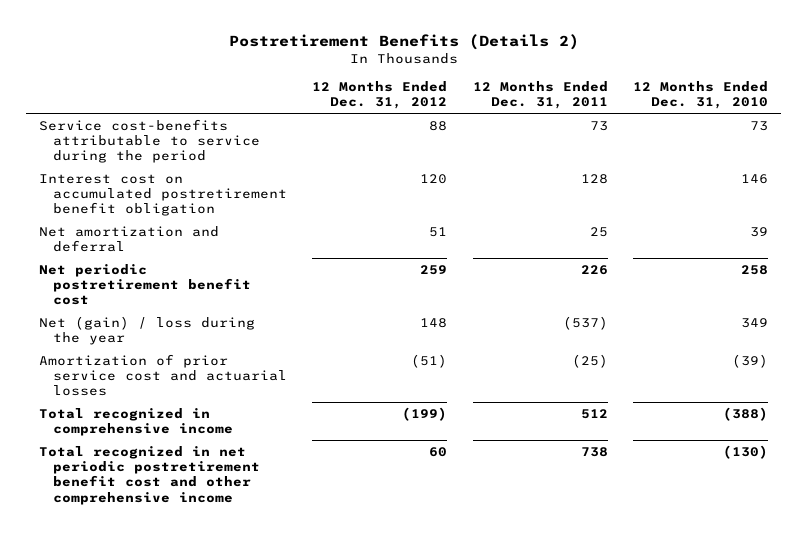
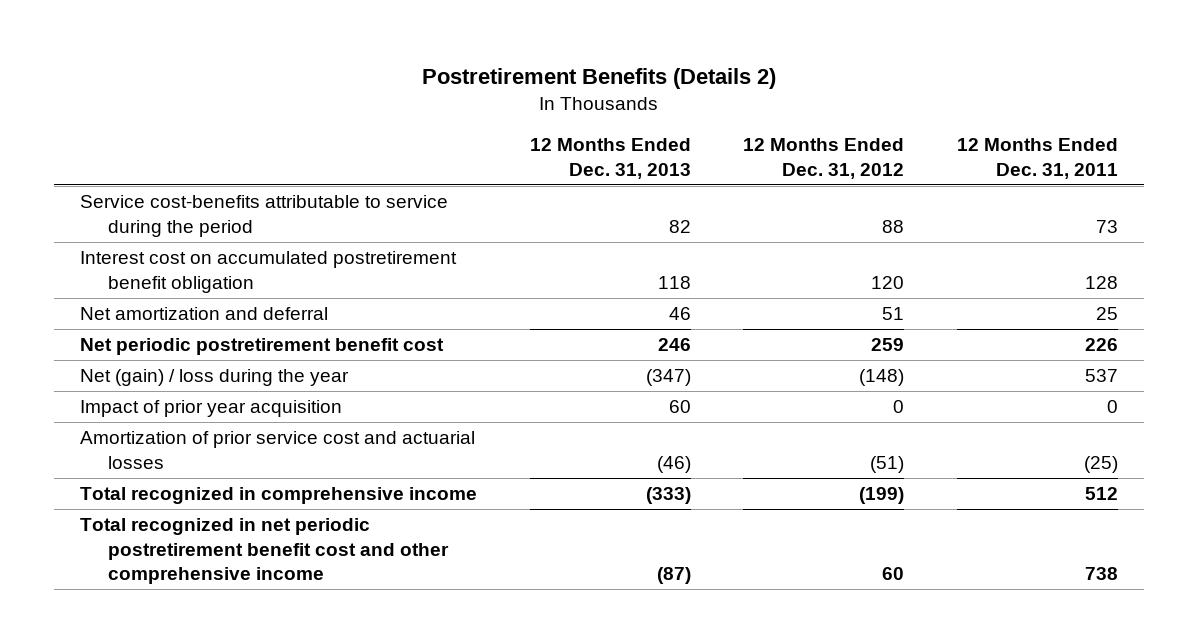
- | 12 Months Ended Dec. 31, 2012 | 12 Months Ended Dec. 31, 2011 | 12 Months Ended Dec. 31, 2010
+ | 12 Months Ended Dec. 31, 2013 | 12 Months Ended Dec. 31, 2012 | 12 Months Ended Dec. 31, 2011
- Net (gain) / loss during the year | 148 | (537) | 349
+ Net (gain) / loss during the year | (347) | (148) | 537
+ Impact of prior year acquisition | 60 | 0 | 0

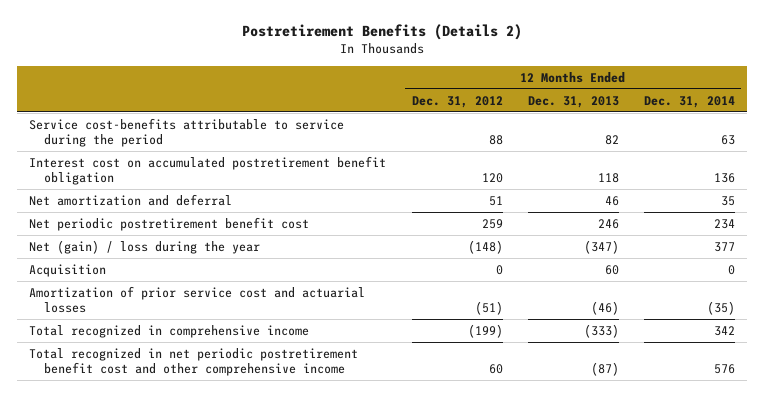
- | 12 Months Ended Dec. 31, 2013 | 12 Months Ended Dec. 31, 2012 | 12 Months Ended Dec. 31, 2011
+ | 12 Months Ended Dec. 31, 2012 | 12 Months Ended Dec. 31, 2013 | 12 Months Ended Dec. 31, 2014
- Impact of prior year acquisition | 60 | 0 | 0
+ Acquisition | 0 | 60 | 0

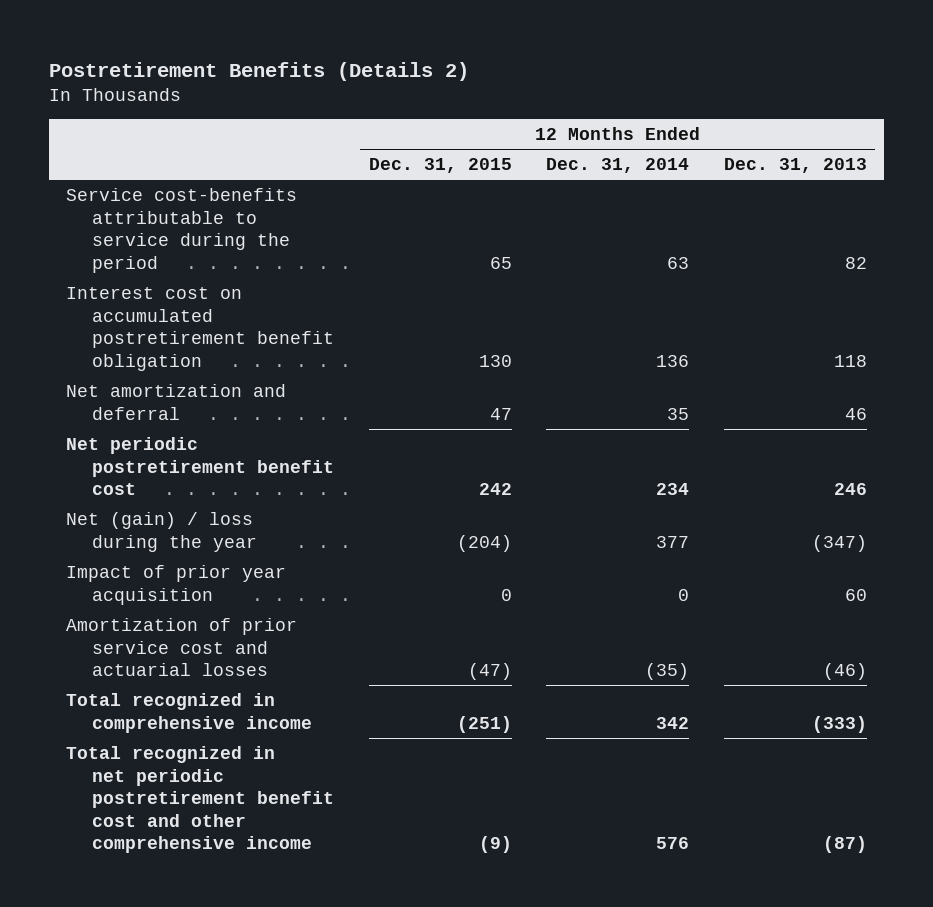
- | 12 Months Ended Dec. 31, 2012 | 12 Months Ended Dec. 31, 2013 | 12 Months Ended Dec. 31, 2014
+ | 12 Months Ended Dec. 31, 2015 | 12 Months Ended Dec. 31, 2014 | 12 Months Ended Dec. 31, 2013
- Acquisition | 0 | 60 | 0
+ Impact of prior year acquisition | 0 | 0 | 60

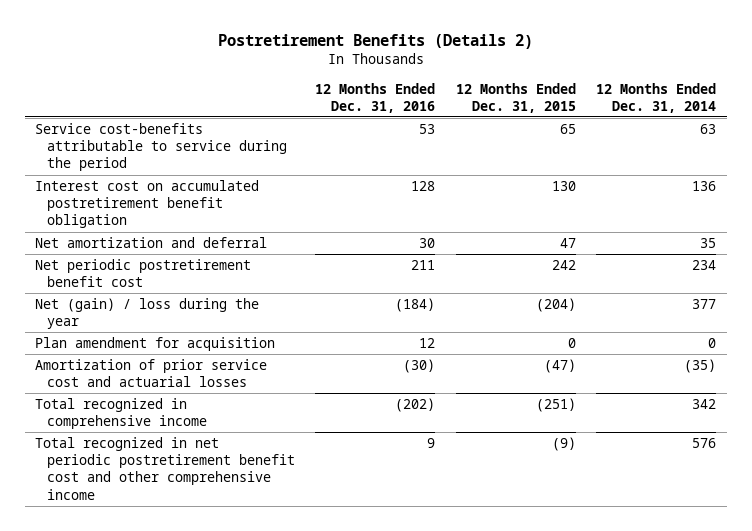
- | 12 Months Ended Dec. 31, 2015 | 12 Months Ended Dec. 31, 2014 | 12 Months Ended Dec. 31, 2013
+ | 12 Months Ended Dec. 31, 2016 | 12 Months Ended Dec. 31, 2015 | 12 Months Ended Dec. 31, 2014
- Impact of prior year acquisition | 0 | 0 | 60
+ Plan amendment for acquisition | 12 | 0 | 0

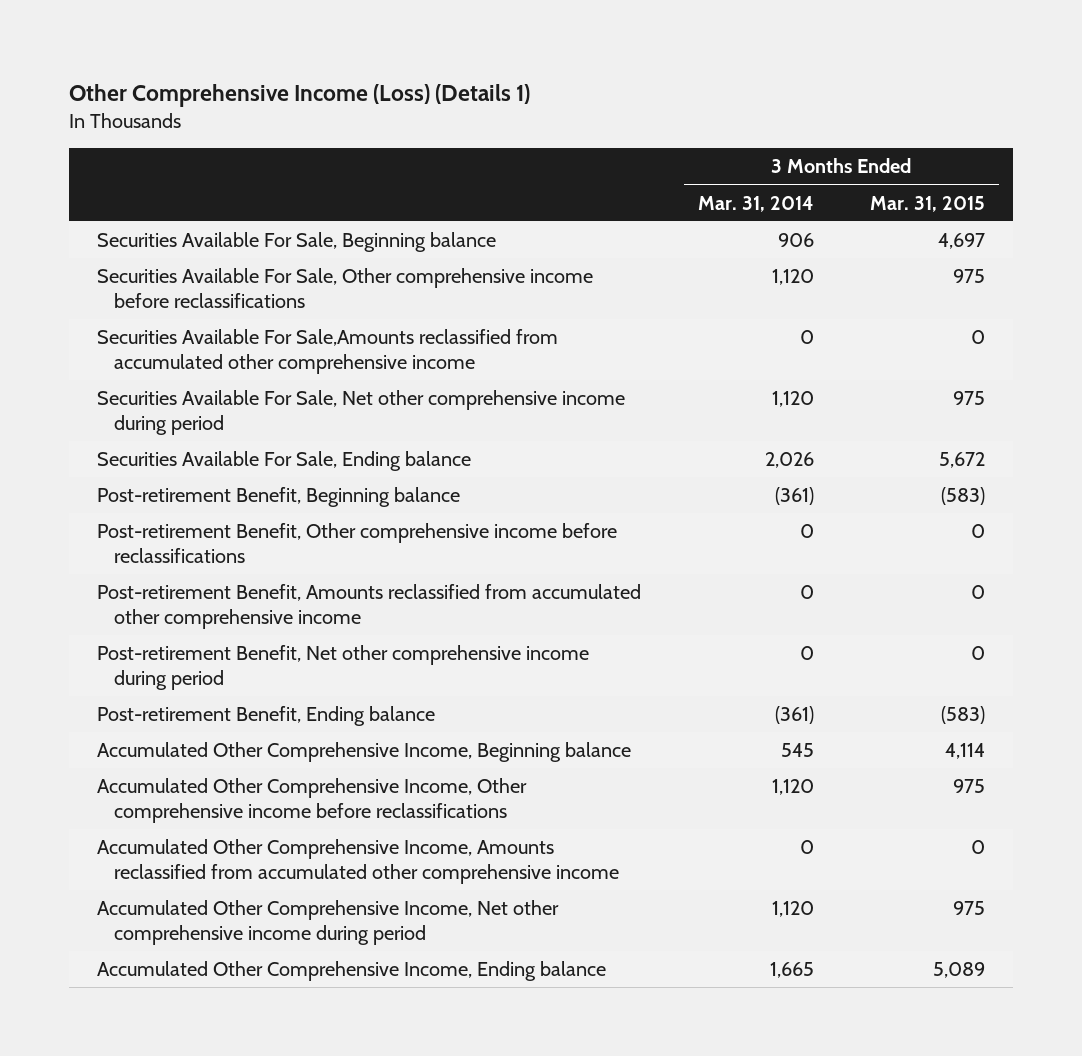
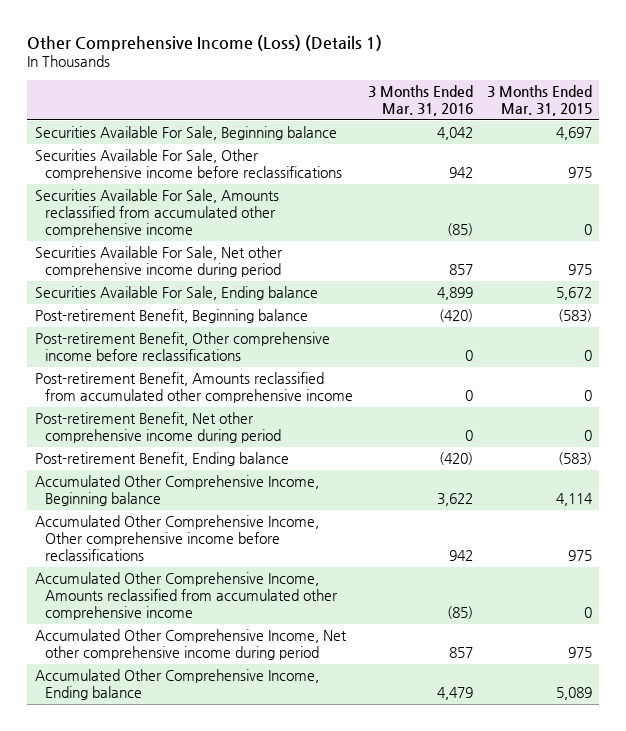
- | 3 Months Ended Mar. 31, 2014 | 3 Months Ended Mar. 31, 2015
+ | 3 Months Ended Mar. 31, 2016 | 3 Months Ended Mar. 31, 2015
- Securities Available For Sale,Amounts reclassified from accumulated other comprehensive income | 0 | 0
+ Securities Available For Sale, Amounts reclassified from accumulated other comprehensive income | (85) | 0

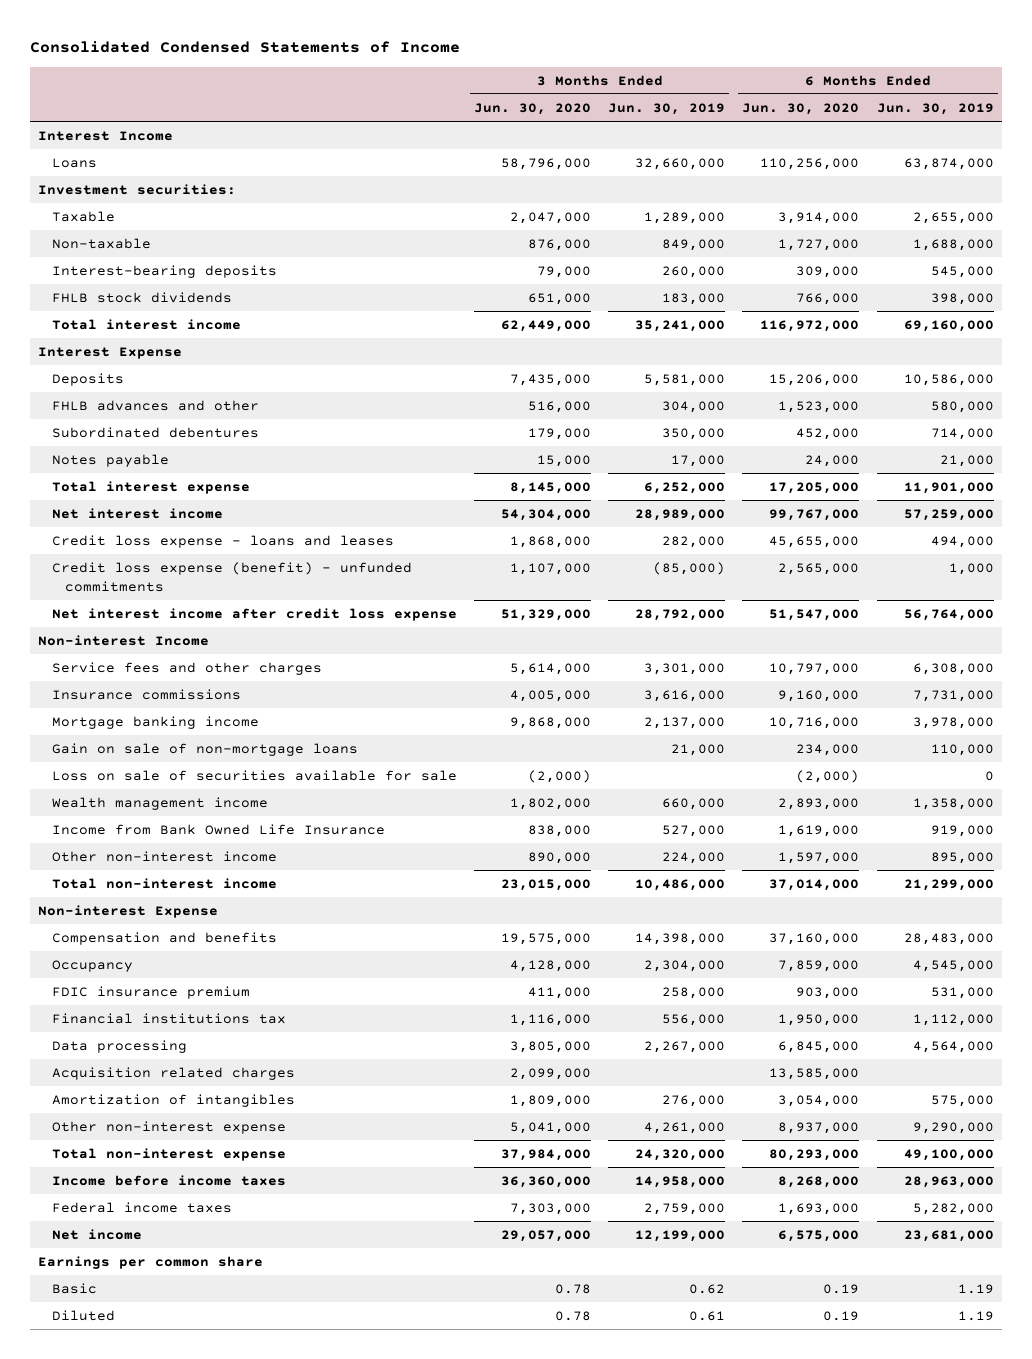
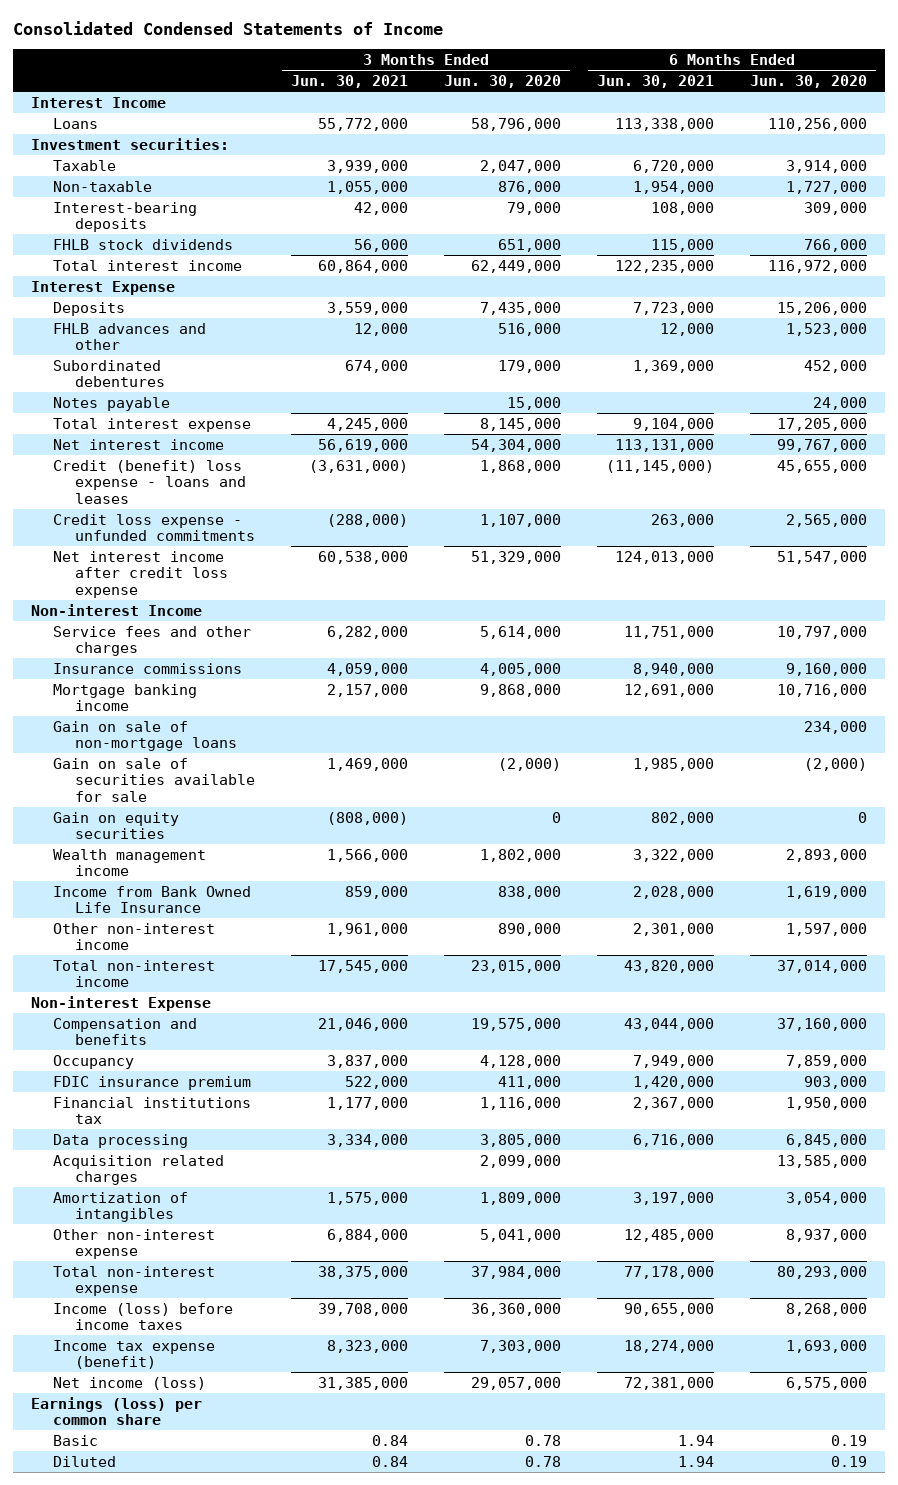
- | 3 Months Ended Jun. 30, 2020 | 3 Months Ended Jun. 30, 2019 | 6 Months Ended Jun. 30, 2020 | 6 Months Ended Jun. 30, 2019
+ | 3 Months Ended Jun. 30, 2021 | 3 Months Ended Jun. 30, 2020 | 6 Months Ended Jun. 30, 2021 | 6 Months Ended Jun. 30, 2020
- Credit loss expense - loans and leases | 1,868,000 | 282,000 | 45,655,000 | 494,000
- Credit loss expense (benefit) - unfunded commitments | 1,107,000 | (85,000) | 2,565,000 | 1,000
+ Credit (benefit) loss expense - loans and leases | (3,631,000) | 1,868,000 | (11,145,000) | 45,655,000
+ Credit loss expense - unfunded commitments | (288,000) | 1,107,000 | 263,000 | 2,565,000
- Loss on sale of securities available for sale | (2,000) | | (2,000) | 0
+ Gain on sale of securities available for sale | 1,469,000 | (2,000) | 1,985,000 | (2,000)
+ Gain on equity securities | (808,000) | 0 | 802,000 | 0
- Income before income taxes | 36,360,000 | 14,958,000 | 8,268,000 | 28,963,000
- Federal income taxes | 7,303,000 | 2,759,000 | 1,693,000 | 5,282,000
- Net income | 29,057,000 | 12,199,000 | 6,575,000 | 23,681,000
- Earnings per common share
+ Income (loss) before income taxes | 39,708,000 | 36,360,000 | 90,655,000 | 8,268,000
+ Income tax expense (benefit) | 8,323,000 | 7,303,000 | 18,274,000 | 1,693,000
+ Net income (loss) | 31,385,000 | 29,057,000 | 72,381,000 | 6,575,000
+ Earnings (loss) per common share

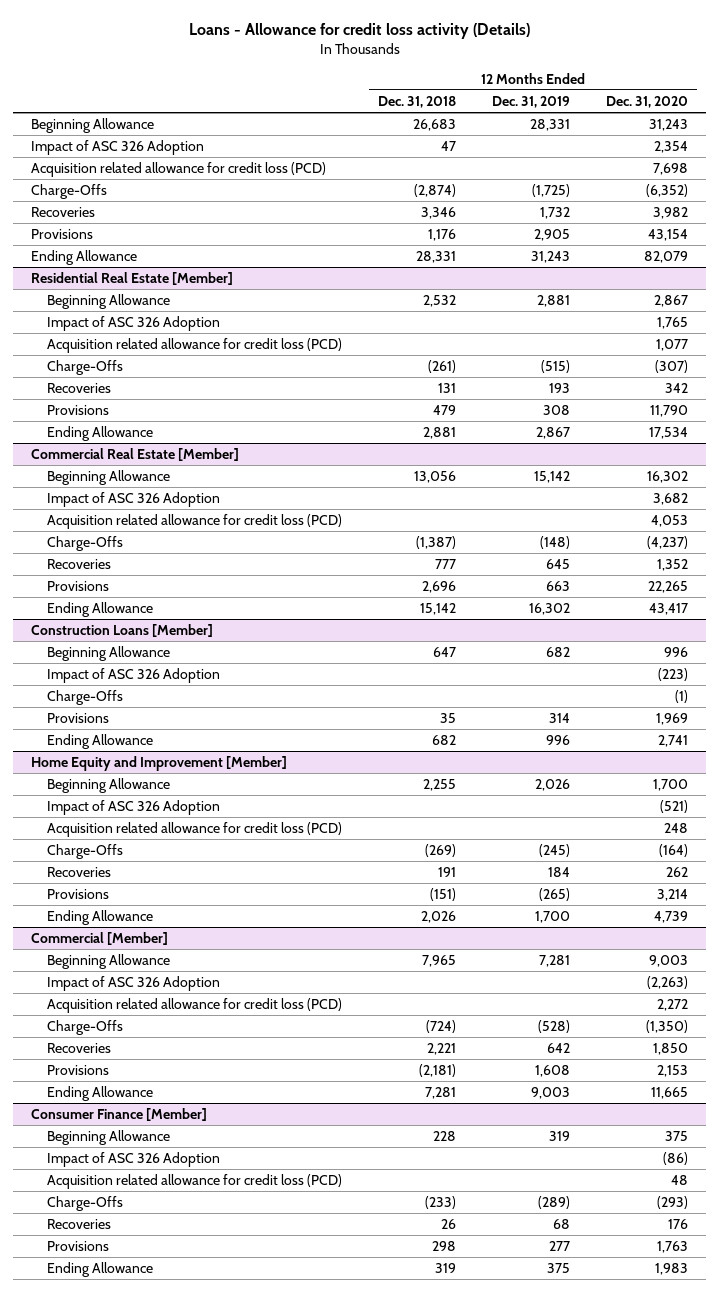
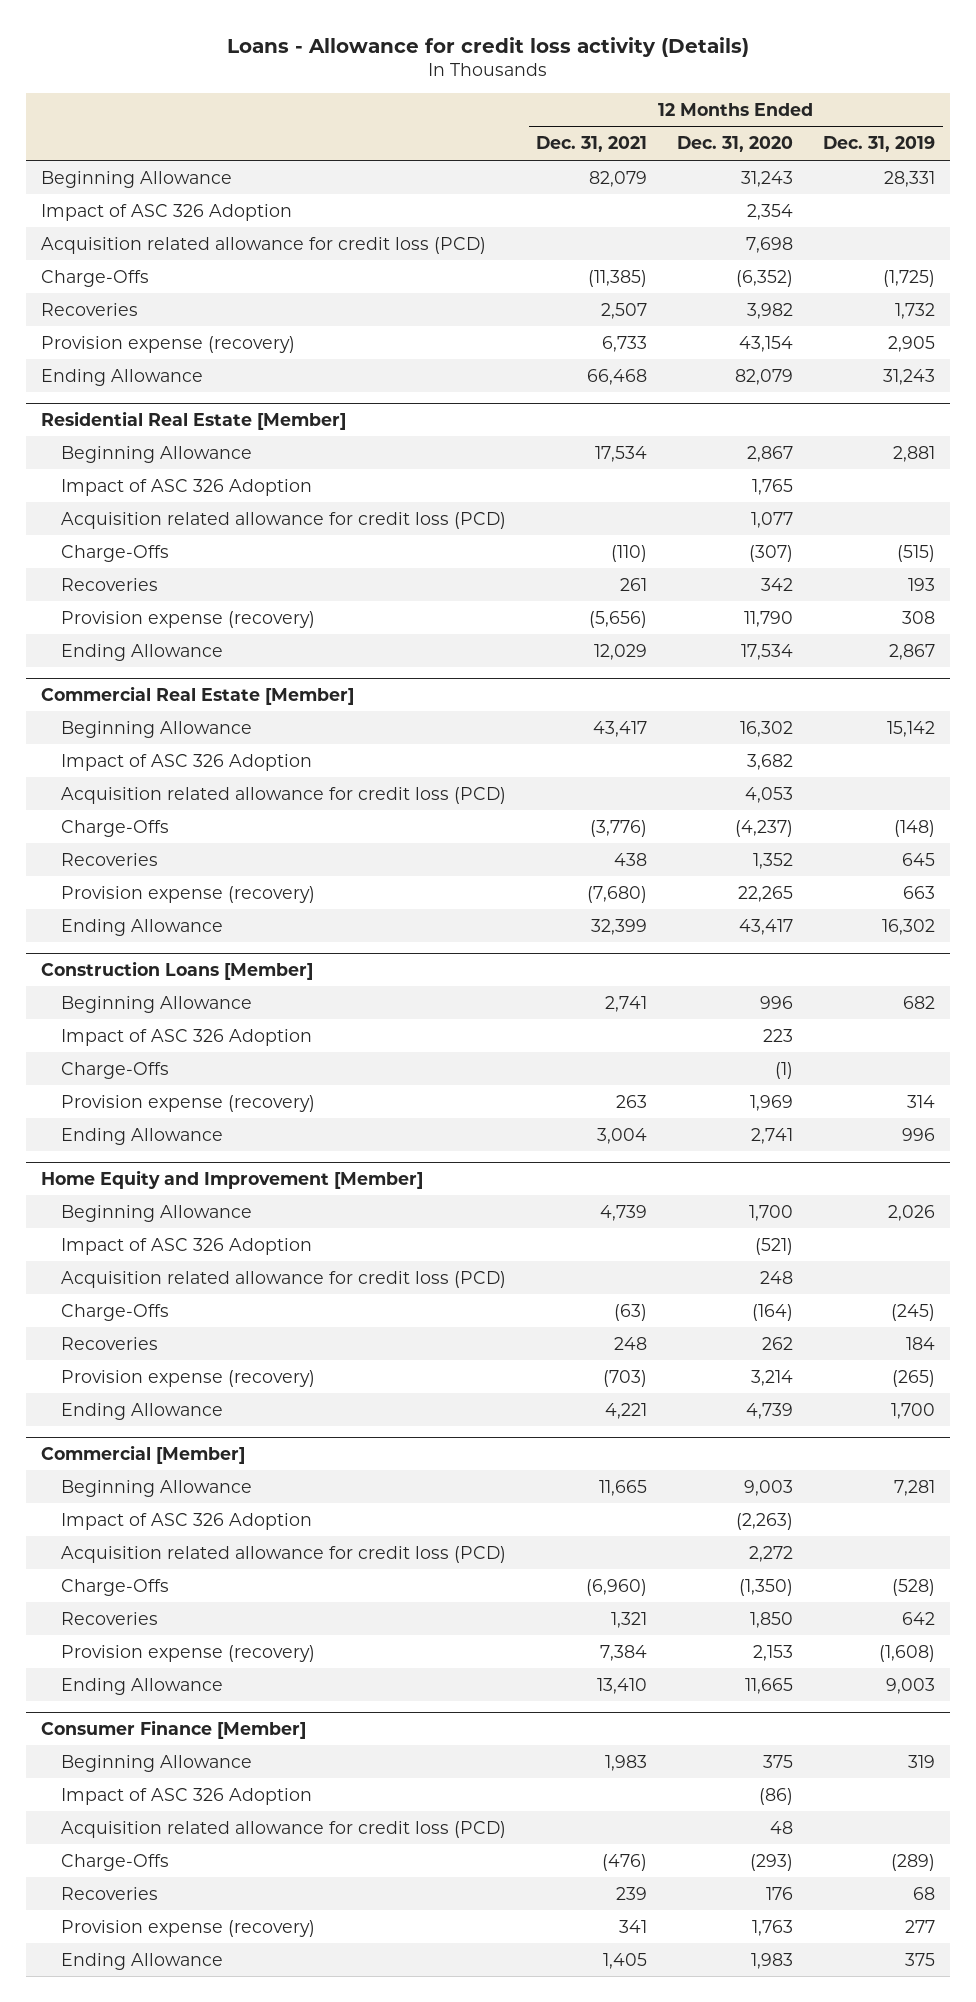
- | 12 Months Ended Dec. 31, 2018 | 12 Months Ended Dec. 31, 2019 | 12 Months Ended Dec. 31, 2020
+ | 12 Months Ended Dec. 31, 2021 | 12 Months Ended Dec. 31, 2020 | 12 Months Ended Dec. 31, 2019
- Provisions | 1,176 | 2,905 | 43,154
+ Provision expense (recovery) | 6,733 | 43,154 | 2,905
@ Residential Real Estate [Member]
- Provisions | 479 | 308 | 11,790
+ Provision expense (recovery) | (5,656) | 11,790 | 308
@ Commercial Real Estate [Member]
- Provisions | 2,696 | 663 | 22,265
+ Provision expense (recovery) | (7,680) | 22,265 | 663
@ Construction Loans [Member]
- Impact of ASC 326 Adoption | | | (223)
+ Impact of ASC 326 Adoption | | 223 |
- Provisions | 35 | 314 | 1,969
+ Provision expense (recovery) | 263 | 1,969 | 314
@ Home Equity and Improvement [Member]
- Provisions | (151) | (265) | 3,214
+ Provision expense (recovery) | (703) | 3,214 | (265)
@ Commercial [Member]
- Provisions | (2,181) | 1,608 | 2,153
+ Provision expense (recovery) | 7,384 | 2,153 | (1,608)
@ Consumer Finance [Member]
- Provisions | 298 | 277 | 1,763
+ Provision expense (recovery) | 341 | 1,763 | 277

